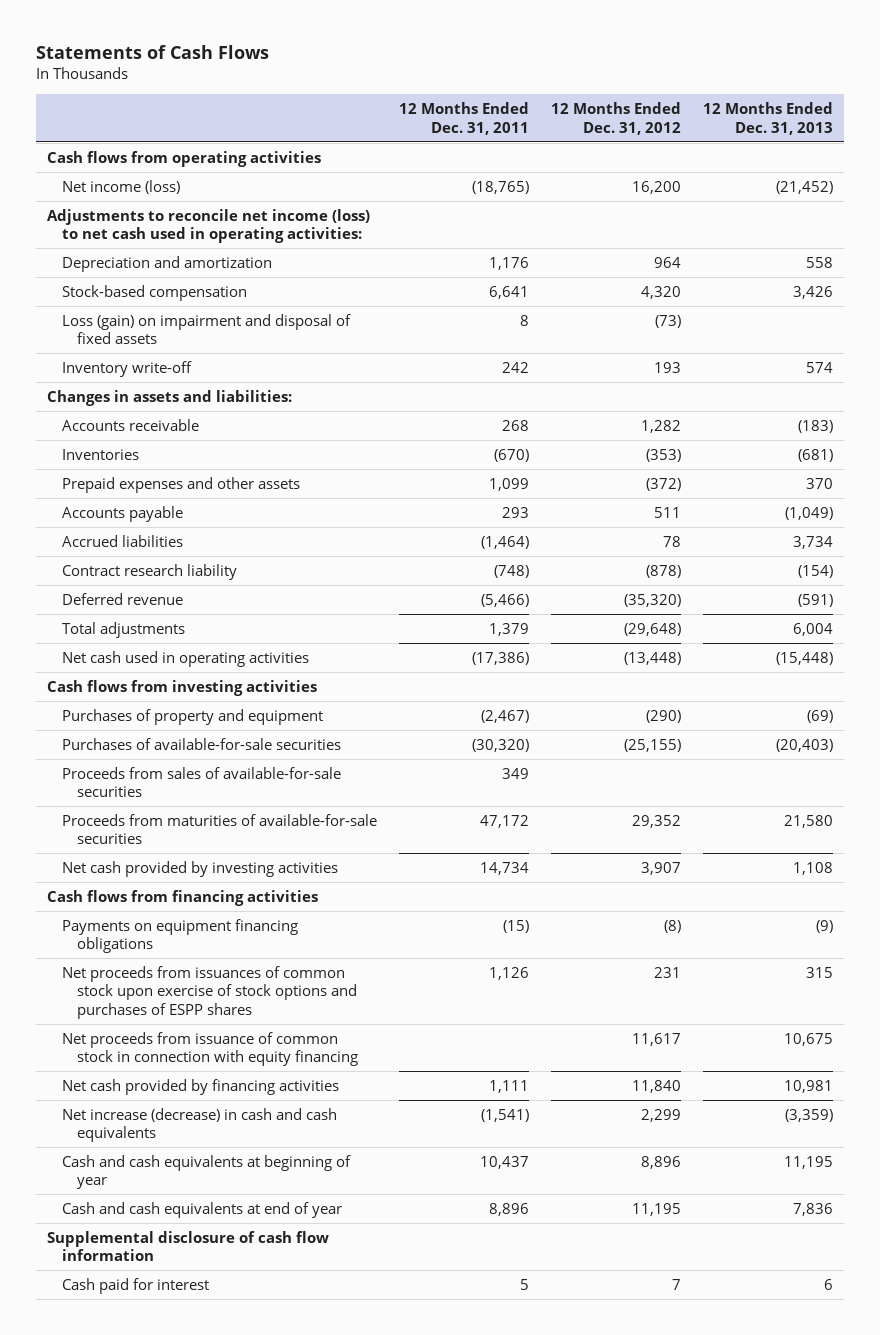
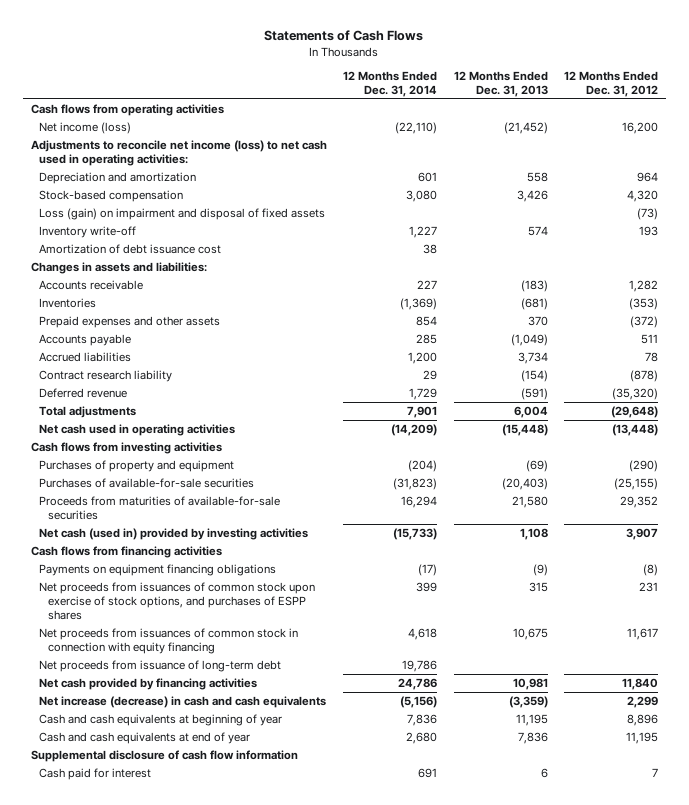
- | 12 Months Ended Dec. 31, 2011 | 12 Months Ended Dec. 31, 2012 | 12 Months Ended Dec. 31, 2013
+ | 12 Months Ended Dec. 31, 2014 | 12 Months Ended Dec. 31, 2013 | 12 Months Ended Dec. 31, 2012
+ Amortization of debt issuance cost | 38 | |
- Proceeds from sales of available-for-sale securities | 349 | |
- Net cash provided by investing activities | 14,734 | 3,907 | 1,108
+ Net cash (used in) provided by investing activities | (15,733) | 1,108 | 3,907
- Net proceeds from issuances of common stock upon exercise of stock options and purchases of ESPP shares | 1,126 | 231 | 315
- Net proceeds from issuance of common stock in connection with equity financing | | 11,617 | 10,675
+ Net proceeds from issuances of common stock upon exercise of stock options, and purchases of ESPP shares | 399 | 315 | 231
+ Net proceeds from issuances of common stock in connection with equity financing | 4,618 | 10,675 | 11,617
+ Net proceeds from issuance of long-term debt | 19,786 | |

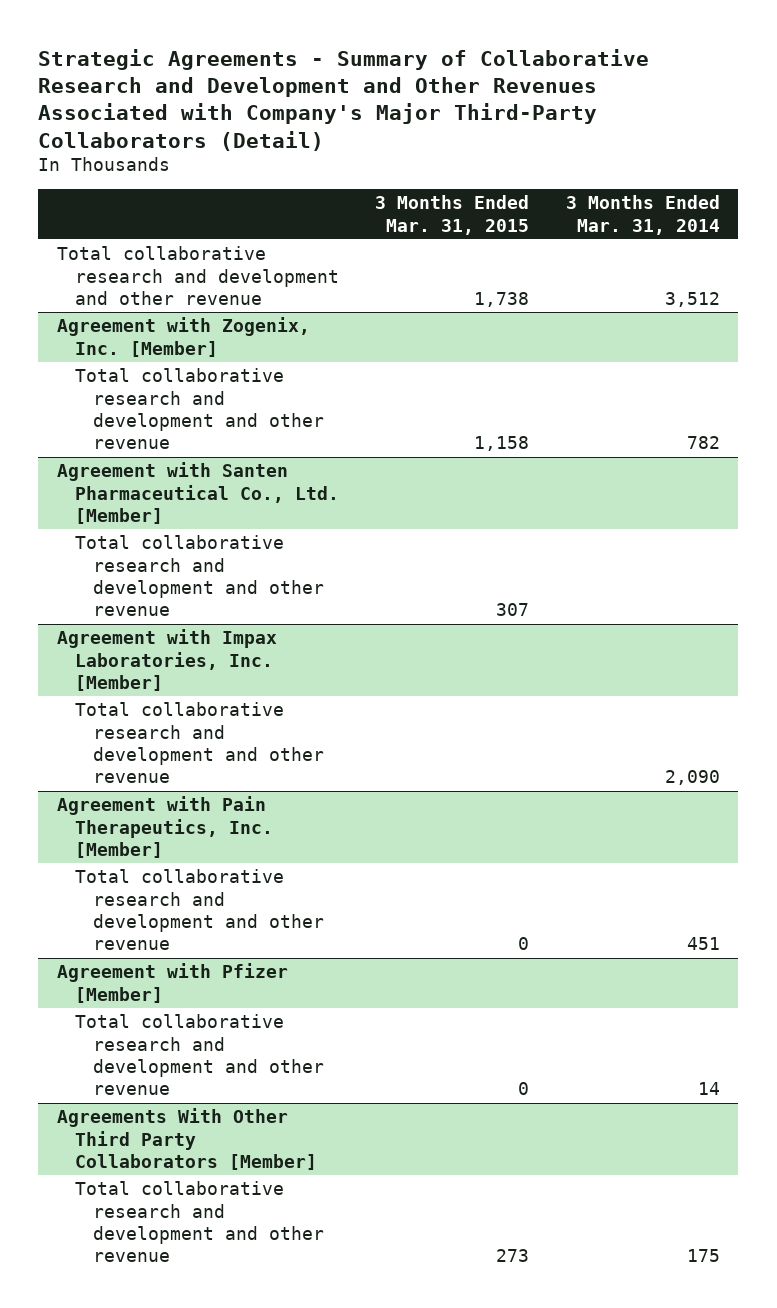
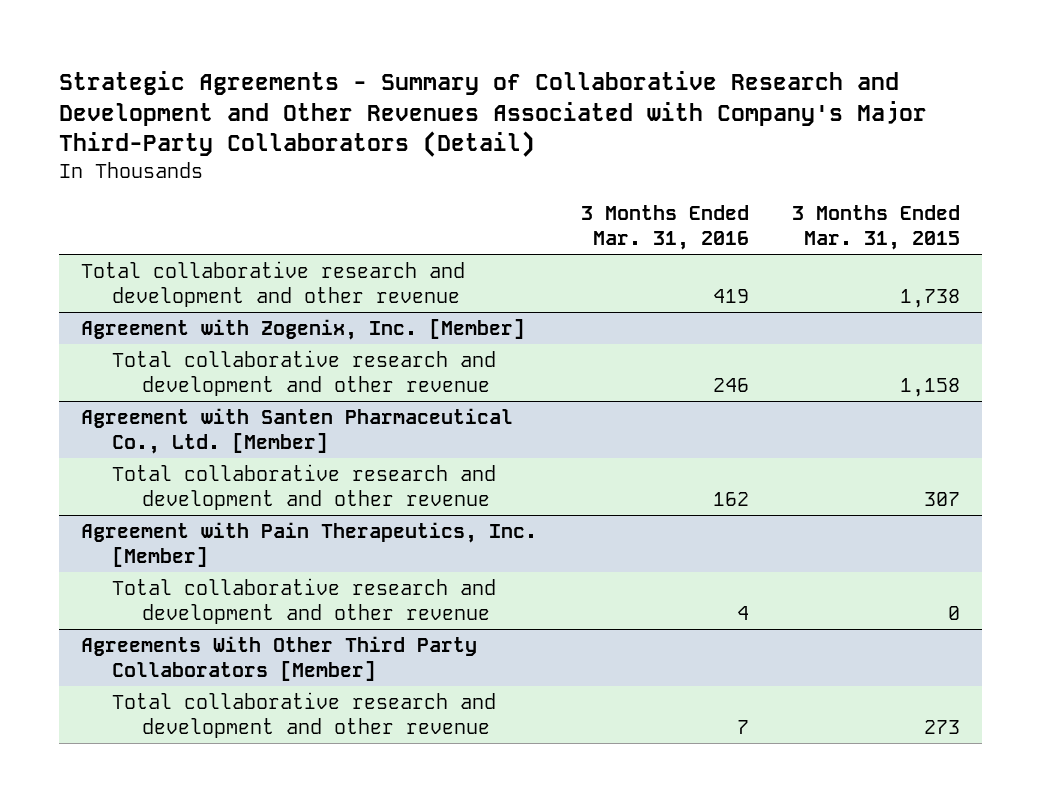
- | 3 Months Ended Mar. 31, 2015 | 3 Months Ended Mar. 31, 2014
+ | 3 Months Ended Mar. 31, 2016 | 3 Months Ended Mar. 31, 2015
- Agreement with Impax Laboratories, Inc. [Member]
- Total collaborative research and development and other revenue | | 2,090
- Agreement with Pfizer [Member]
- Total collaborative research and development and other revenue | 0 | 14

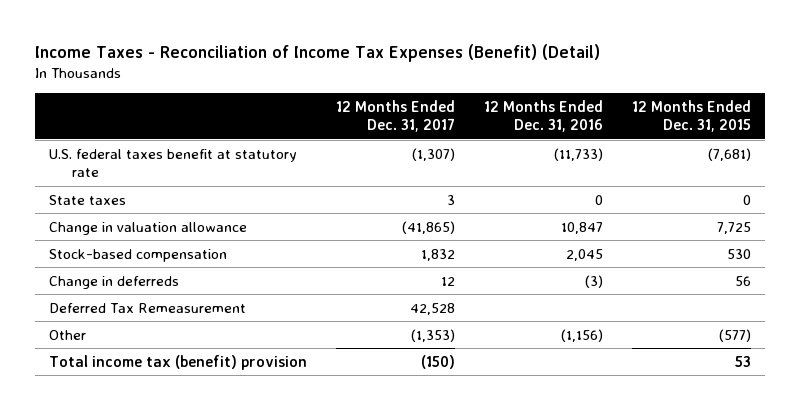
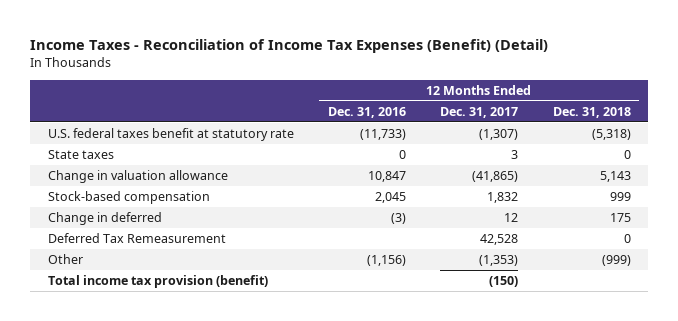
- | 12 Months Ended Dec. 31, 2017 | 12 Months Ended Dec. 31, 2016 | 12 Months Ended Dec. 31, 2015
+ | 12 Months Ended Dec. 31, 2016 | 12 Months Ended Dec. 31, 2017 | 12 Months Ended Dec. 31, 2018
- Change in deferreds | 12 | (3) | 56
+ Change in deferred | (3) | 12 | 175
- Total income tax (benefit) provision | (150) | | 53
+ Total income tax provision (benefit) | | (150) |

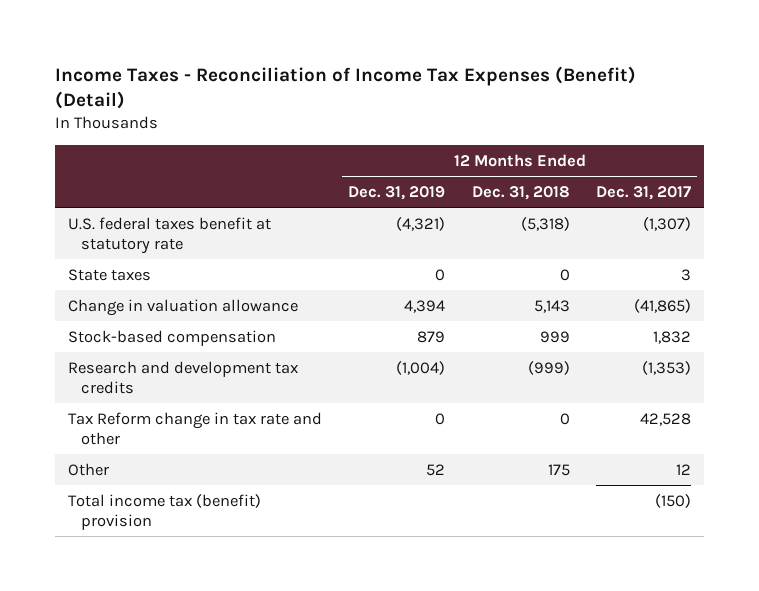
- | 12 Months Ended Dec. 31, 2016 | 12 Months Ended Dec. 31, 2017 | 12 Months Ended Dec. 31, 2018
+ | 12 Months Ended Dec. 31, 2019 | 12 Months Ended Dec. 31, 2018 | 12 Months Ended Dec. 31, 2017
- Change in deferred | (3) | 12 | 175
- Deferred Tax Remeasurement | | 42,528 | 0
- Other | (1,156) | (1,353) | (999)
- Total income tax provision (benefit) | | (150) |
+ Research and development tax credits | (1,004) | (999) | (1,353)
+ Tax Reform change in tax rate and other | 0 | 0 | 42,528
+ Other | 52 | 175 | 12
+ Total income tax (benefit) provision | | | (150)

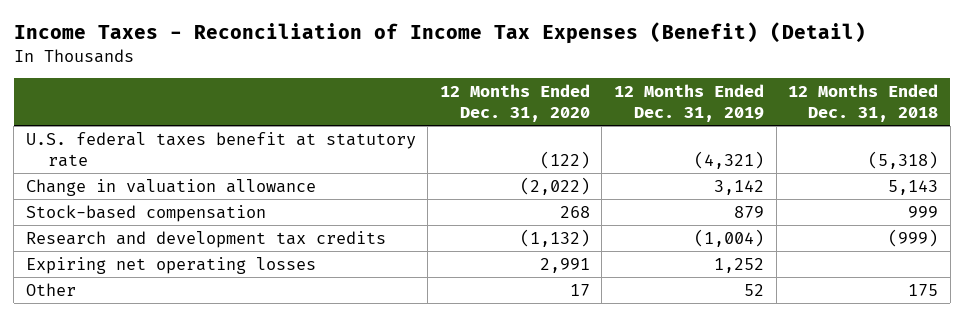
- | 12 Months Ended Dec. 31, 2019 | 12 Months Ended Dec. 31, 2018 | 12 Months Ended Dec. 31, 2017
+ | 12 Months Ended Dec. 31, 2020 | 12 Months Ended Dec. 31, 2019 | 12 Months Ended Dec. 31, 2018
- State taxes | 0 | 0 | 3
- Change in valuation allowance | 4,394 | 5,143 | (41,865)
+ Change in valuation allowance | (2,022) | 3,142 | 5,143
- Tax Reform change in tax rate and other | 0 | 0 | 42,528
+ Expiring net operating losses | 2,991 | 1,252 |
- Total income tax (benefit) provision | | | (150)

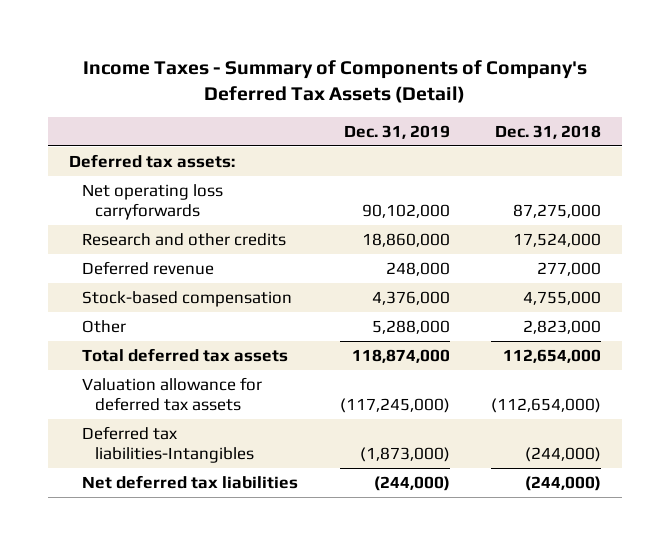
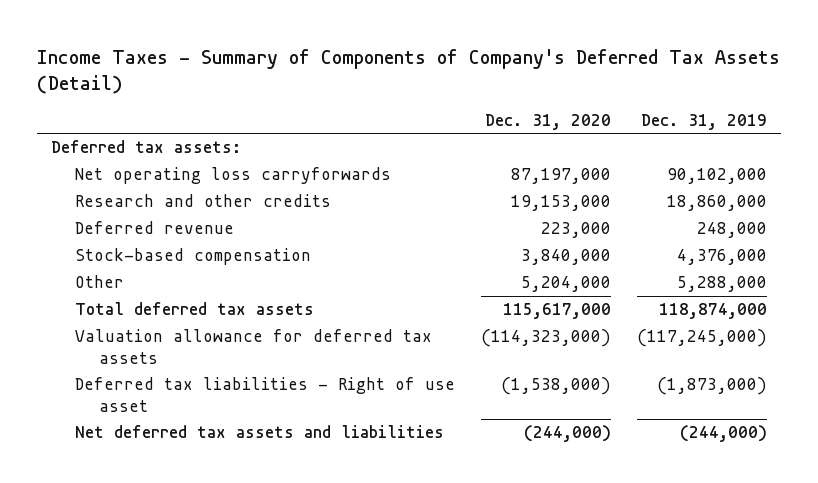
- | Dec. 31, 2019 | Dec. 31, 2018
+ | Dec. 31, 2020 | Dec. 31, 2019
- Deferred tax liabilities-Intangibles | (1,873,000) | (244,000)
- Net deferred tax liabilities | (244,000) | (244,000)
+ Deferred tax liabilities - Right of use asset | (1,538,000) | (1,873,000)
+ Net deferred tax assets and liabilities | (244,000) | (244,000)

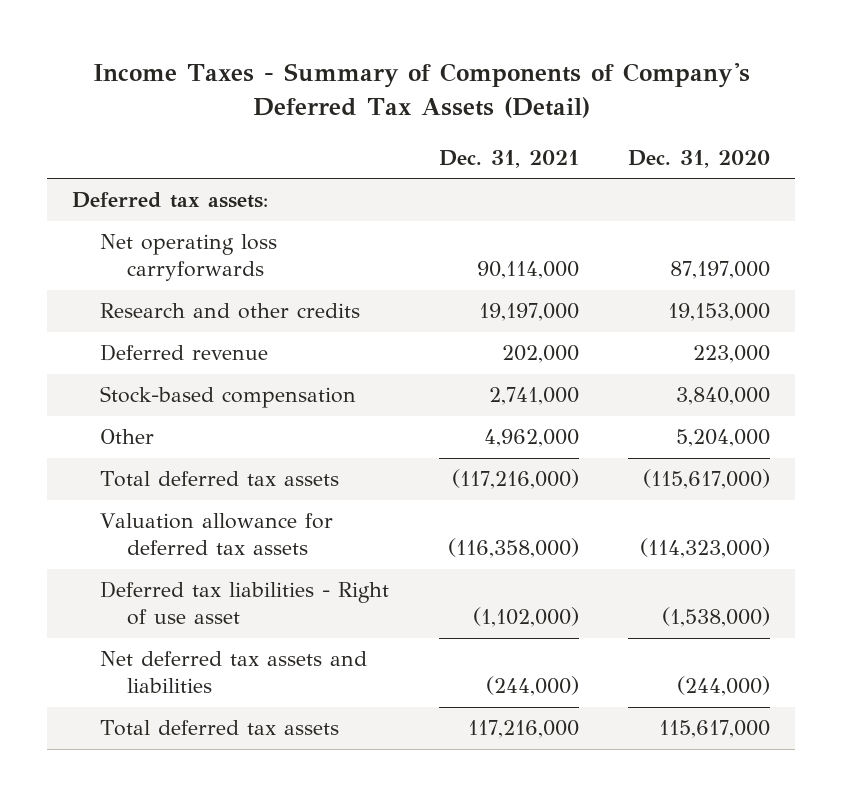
- | Dec. 31, 2020 | Dec. 31, 2019
+ | Dec. 31, 2021 | Dec. 31, 2020
+ Total deferred tax assets | (117,216,000) | (115,617,000)
moved down: Total deferred tax assets | 117,216,000 | 115,617,000

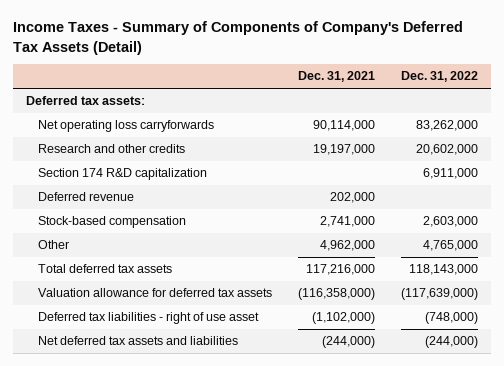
- | Dec. 31, 2021 | Dec. 31, 2020
+ | Dec. 31, 2021 | Dec. 31, 2022
+ Section 174 R&D capitalization | | 6,911,000
- Total deferred tax assets | (117,216,000) | (115,617,000)
moved up: Total deferred tax assets | 117,216,000 | 118,143,000
- Deferred tax liabilities - Right of use asset | (1,102,000) | (1,538,000)
+ Deferred tax liabilities - right of use asset | (1,102,000) | (748,000)

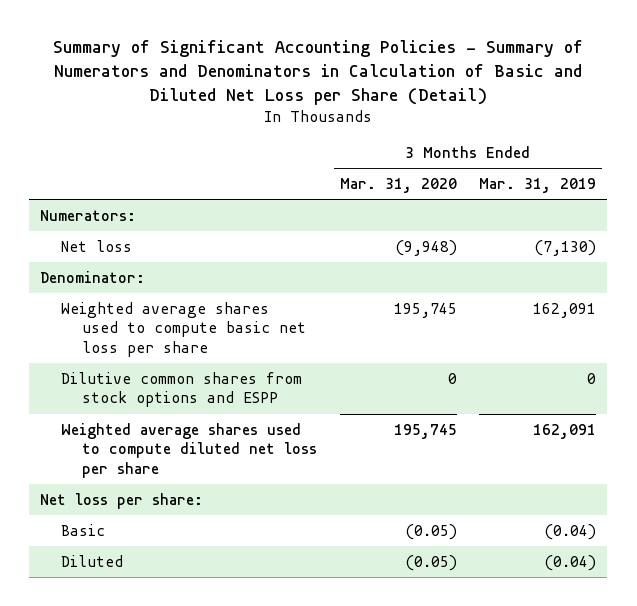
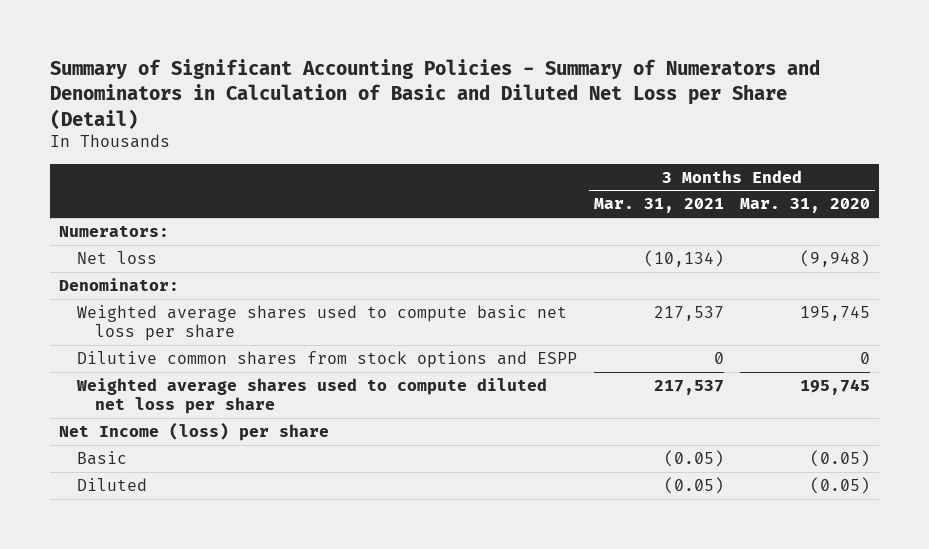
- | 3 Months Ended Mar. 31, 2020 | 3 Months Ended Mar. 31, 2019
+ | 3 Months Ended Mar. 31, 2021 | 3 Months Ended Mar. 31, 2020
- Net loss per share:
+ Net Income (loss) per share

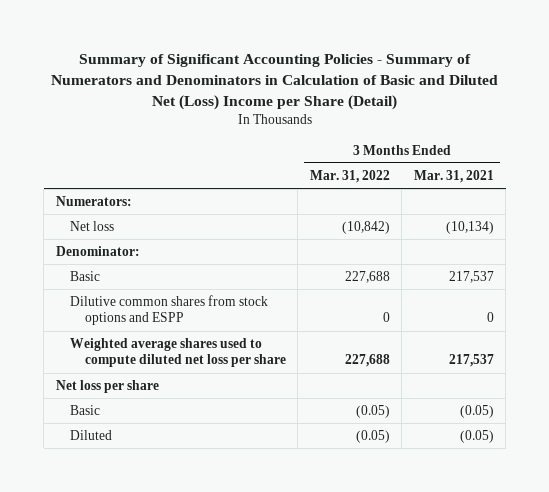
- Summary of Significant Accounting Policies - Summary of Numerators and Denominators in Calculation of Basic and Diluted Net Loss per Share (Detail)
+ Summary of Significant Accounting Policies - Summary of Numerators and Denominators in Calculation of Basic and Diluted Net (Loss) Income per Share (Detail)
- | 3 Months Ended Mar. 31, 2021 | 3 Months Ended Mar. 31, 2020
+ | 3 Months Ended Mar. 31, 2022 | 3 Months Ended Mar. 31, 2021
- Weighted average shares used to compute basic net loss per share | 217,537 | 195,745
+ Basic | 227,688 | 217,537
- Net Income (loss) per share
+ Net loss per share

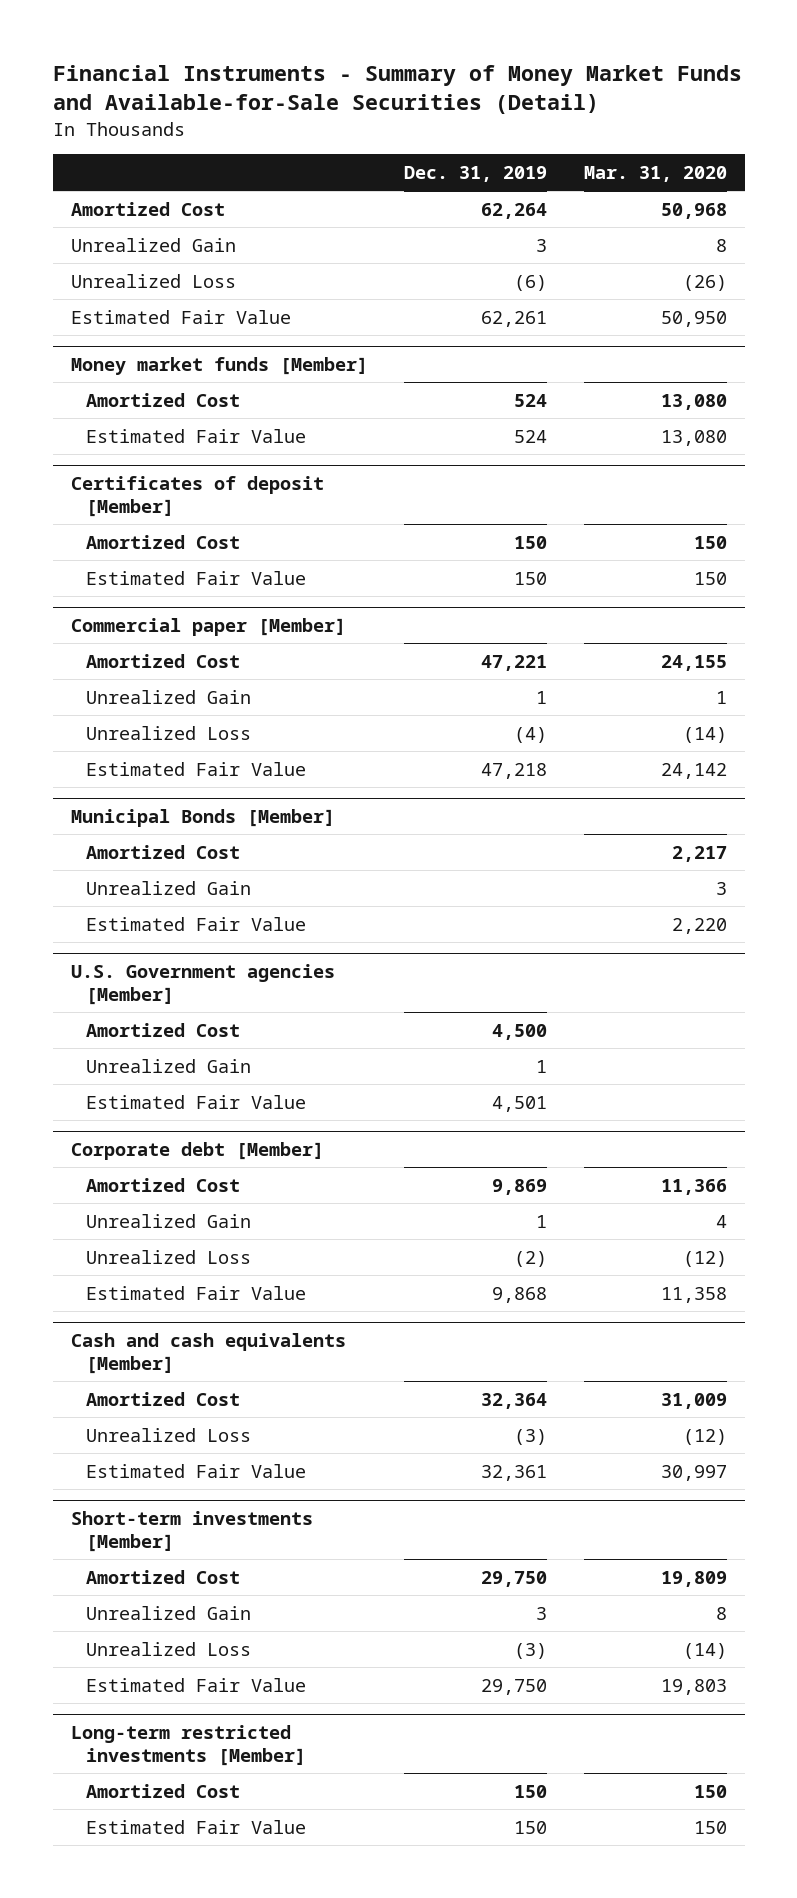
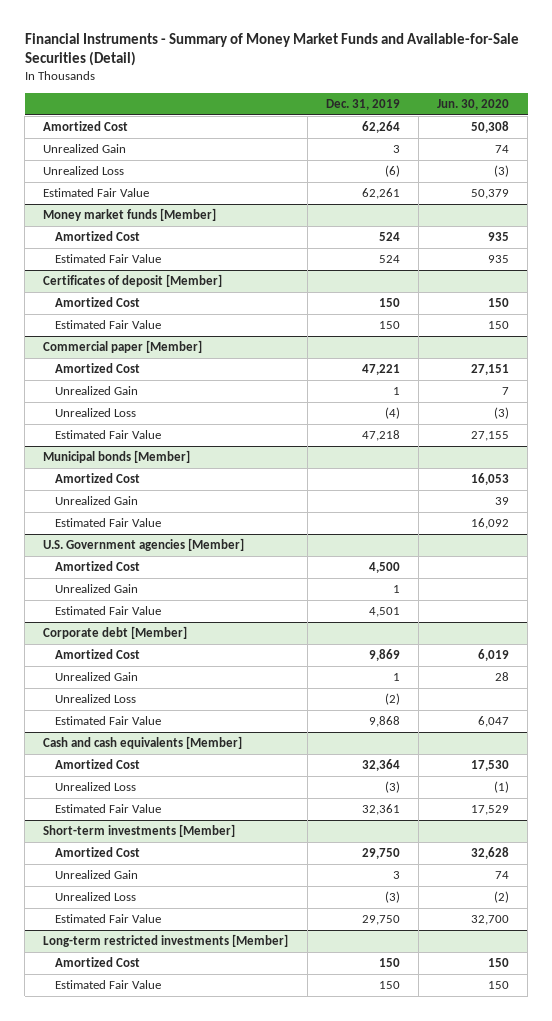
- | Dec. 31, 2019 | Mar. 31, 2020
+ | Dec. 31, 2019 | Jun. 30, 2020
- Municipal Bonds [Member]
+ Municipal bonds [Member]

